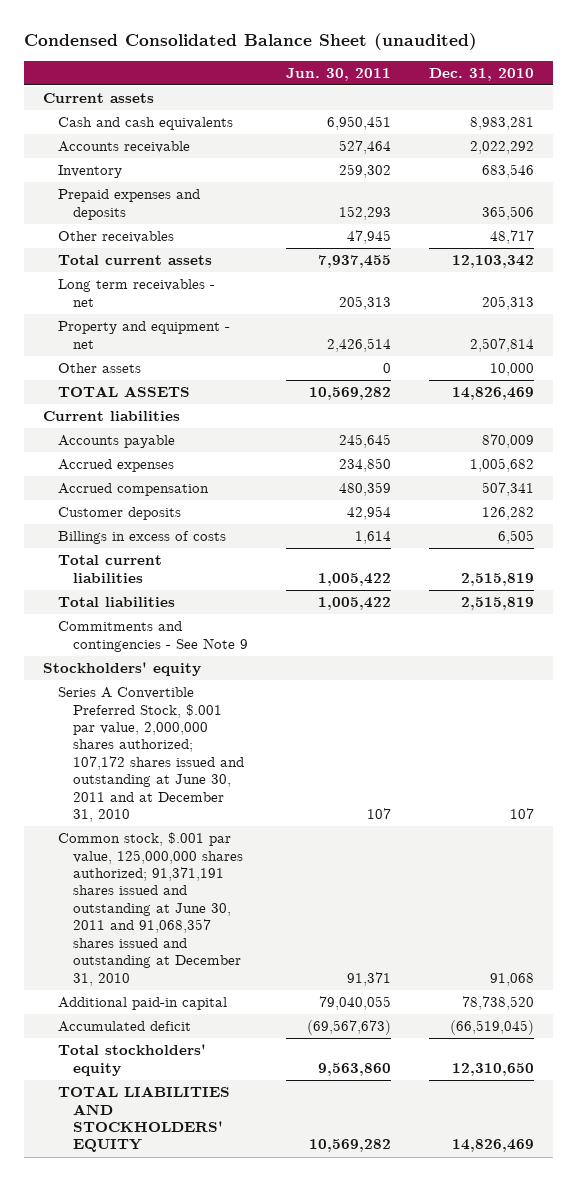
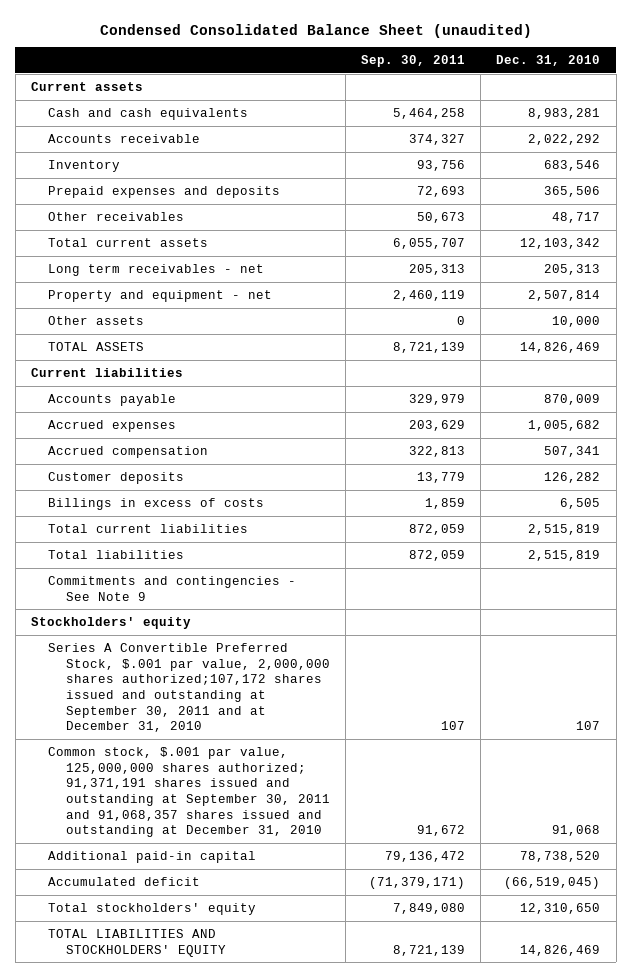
- | Jun. 30, 2011 | Dec. 31, 2010
+ | Sep. 30, 2011 | Dec. 31, 2010
- Series A Convertible Preferred Stock, $.001 par value, 2,000,000 shares authorized; 107,172 shares issued and outstanding at June 30, 2011 and at December 31, 2010 | 107 | 107
- Common stock, $.001 par value, 125,000,000 shares authorized; 91,371,191 shares issued and outstanding at June 30, 2011 and 91,068,357 shares issued and outstanding at December 31, 2010 | 91,371 | 91,068
+ Series A Convertible Preferred Stock, $.001 par value, 2,000,000 shares authorized;107,172 shares issued and outstanding at September 30, 2011 and at December 31, 2010 | 107 | 107
+ Common stock, $.001 par value, 125,000,000 shares authorized; 91,371,191 shares issued and outstanding at September 30, 2011 and 91,068,357 shares issued and outstanding at December 31, 2010 | 91,672 | 91,068

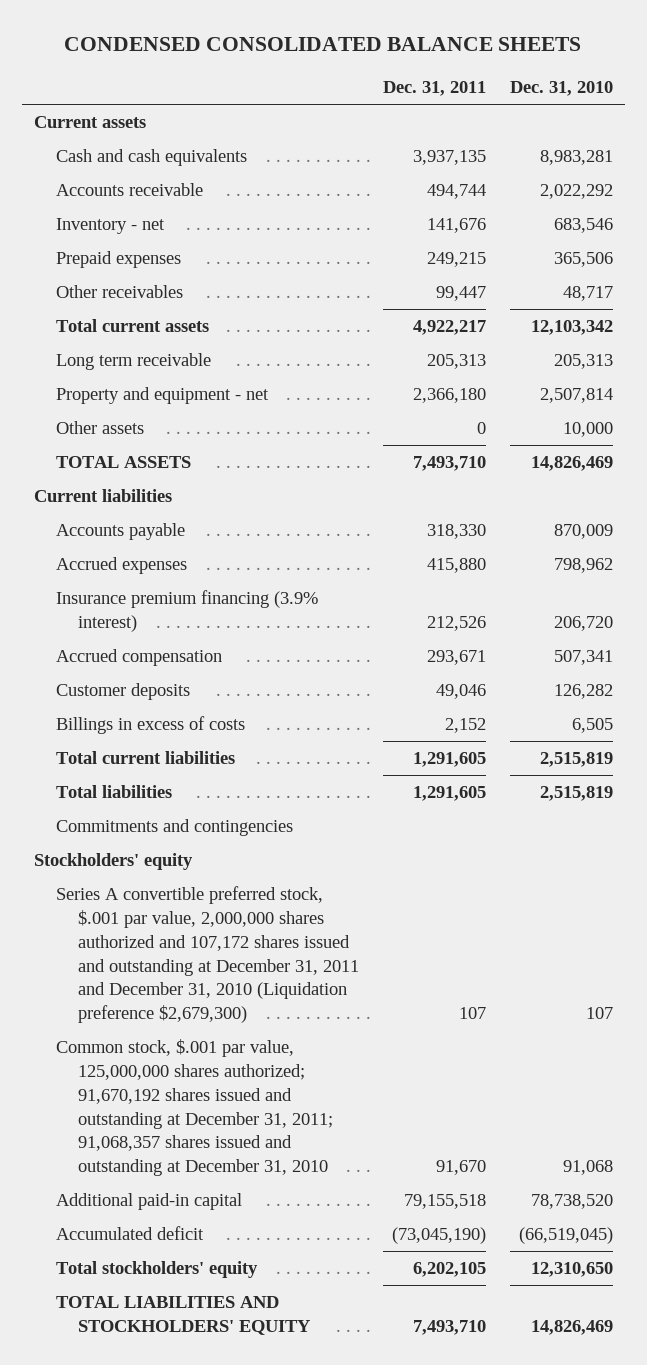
- Condensed Consolidated Balance Sheet (unaudited)
+ CONDENSED CONSOLIDATED BALANCE SHEETS
- | Sep. 30, 2011 | Dec. 31, 2010
+ | Dec. 31, 2011 | Dec. 31, 2010
- Inventory | 93,756 | 683,546
- Prepaid expenses and deposits | 72,693 | 365,506
+ Inventory - net | 141,676 | 683,546
+ Prepaid expenses | 249,215 | 365,506
- Long term receivables - net | 205,313 | 205,313
+ Long term receivable | 205,313 | 205,313
- Accrued expenses | 203,629 | 1,005,682
+ Accrued expenses | 415,880 | 798,962
+ Insurance premium financing (3.9% interest) | 212,526 | 206,720
- Commitments and contingencies - See Note 9
+ Commitments and contingencies
- Series A Convertible Preferred Stock, $.001 par value, 2,000,000 shares authorized;107,172 shares issued and outstanding at September 30, 2011 and at December 31, 2010 | 107 | 107
- Common stock, $.001 par value, 125,000,000 shares authorized; 91,371,191 shares issued and outstanding at September 30, 2011 and 91,068,357 shares issued and outstanding at December 31, 2010 | 91,672 | 91,068
+ Series A convertible preferred stock, $.001 par value, 2,000,000 shares authorized and 107,172 shares issued and outstanding at December 31, 2011 and December 31, 2010 (Liquidation preference $2,679,300) | 107 | 107
+ Common stock, $.001 par value, 125,000,000 shares authorized; 91,670,192 shares issued and outstanding at December 31, 2011; 91,068,357 shares issued and outstanding at December 31, 2010 | 91,670 | 91,068

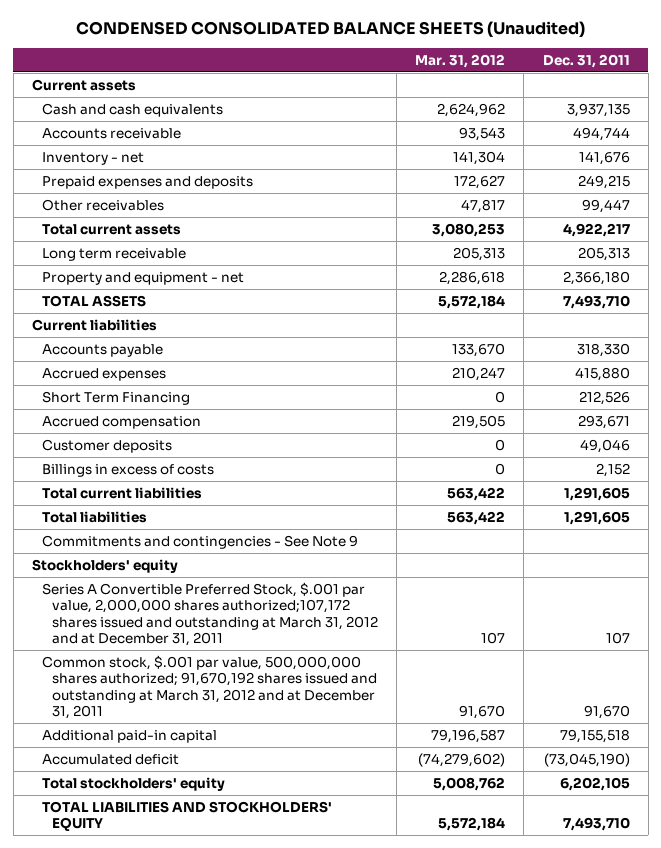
- CONDENSED CONSOLIDATED BALANCE SHEETS
+ CONDENSED CONSOLIDATED BALANCE SHEETS (Unaudited)
- | Dec. 31, 2011 | Dec. 31, 2010
+ | Mar. 31, 2012 | Dec. 31, 2011
- Prepaid expenses | 249,215 | 365,506
+ Prepaid expenses and deposits | 172,627 | 249,215
- Other assets | 0 | 10,000
- Insurance premium financing (3.9% interest) | 212,526 | 206,720
+ Short Term Financing | 0 | 212,526
- Commitments and contingencies
+ Commitments and contingencies - See Note 9
- Series A convertible preferred stock, $.001 par value, 2,000,000 shares authorized and 107,172 shares issued and outstanding at December 31, 2011 and December 31, 2010 (Liquidation preference $2,679,300) | 107 | 107
- Common stock, $.001 par value, 125,000,000 shares authorized; 91,670,192 shares issued and outstanding at December 31, 2011; 91,068,357 shares issued and outstanding at December 31, 2010 | 91,670 | 91,068
+ Series A Convertible Preferred Stock, $.001 par value, 2,000,000 shares authorized;107,172 shares issued and outstanding at March 31, 2012 and at December 31, 2011 | 107 | 107
+ Common stock, $.001 par value, 500,000,000 shares authorized; 91,670,192 shares issued and outstanding at March 31, 2012 and at December 31, 2011 | 91,670 | 91,670

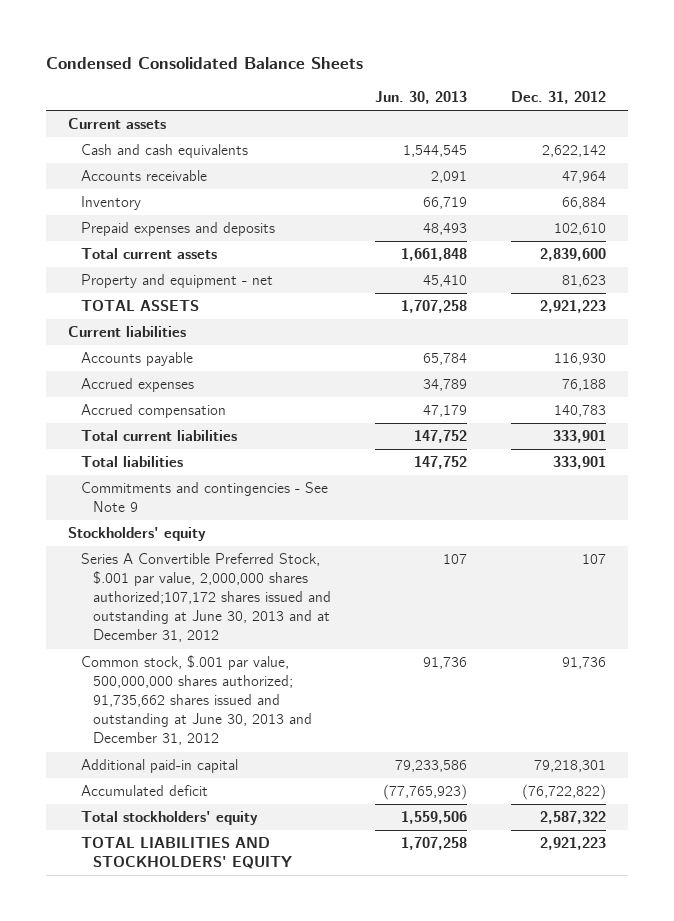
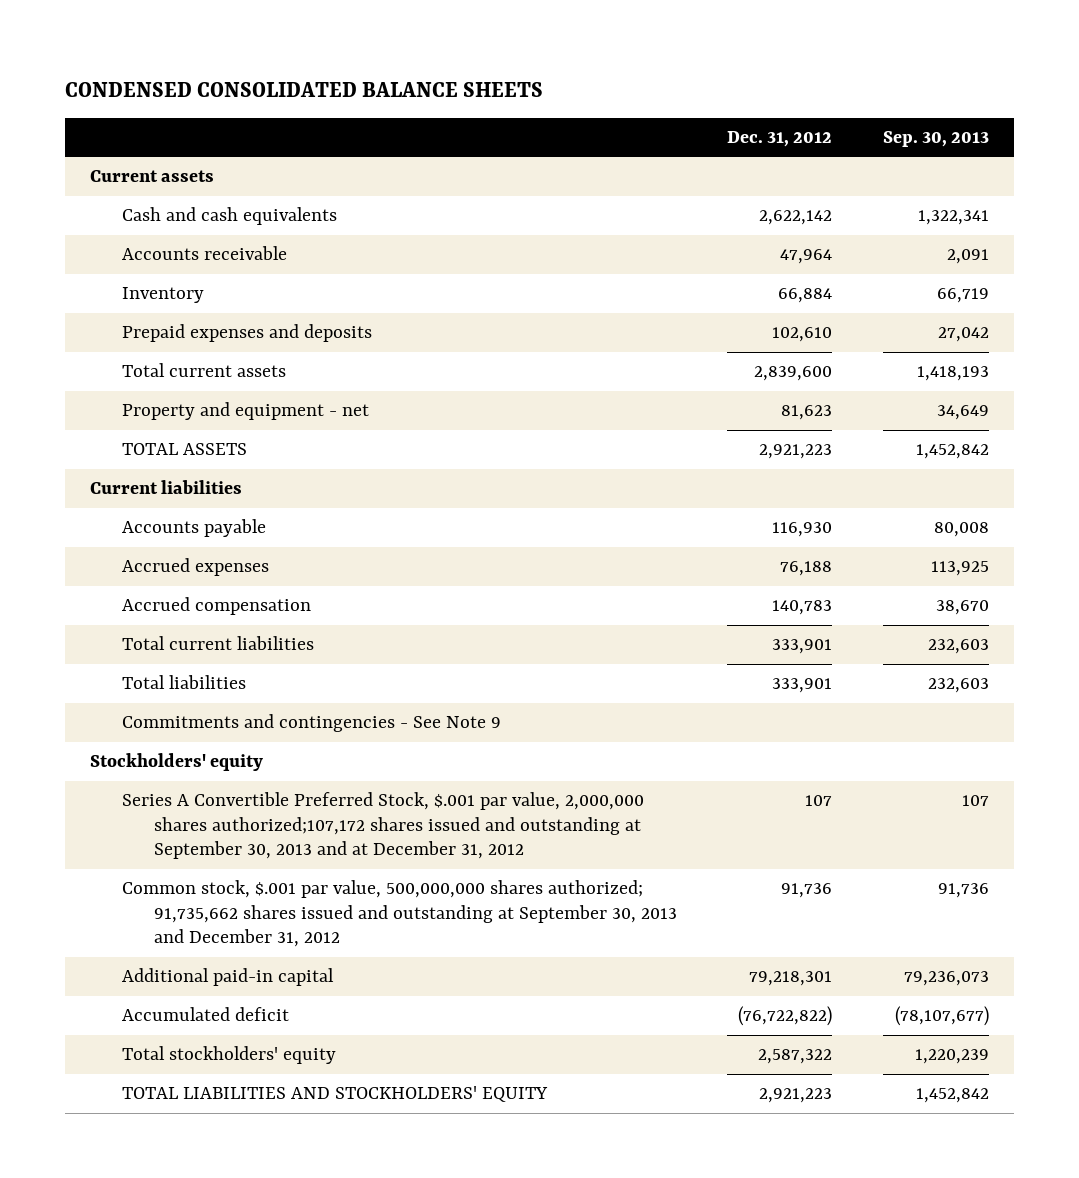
- Condensed Consolidated Balance Sheets
+ CONDENSED CONSOLIDATED BALANCE SHEETS
- | Jun. 30, 2013 | Dec. 31, 2012
+ | Dec. 31, 2012 | Sep. 30, 2013
- Series A Convertible Preferred Stock, $.001 par value, 2,000,000 shares authorized;107,172 shares issued and outstanding at June 30, 2013 and at December 31, 2012 | 107 | 107
- Common stock, $.001 par value, 500,000,000 shares authorized; 91,735,662 shares issued and outstanding at June 30, 2013 and December 31, 2012 | 91,736 | 91,736
+ Series A Convertible Preferred Stock, $.001 par value, 2,000,000 shares authorized;107,172 shares issued and outstanding at September 30, 2013 and at December 31, 2012 | 107 | 107
+ Common stock, $.001 par value, 500,000,000 shares authorized; 91,735,662 shares issued and outstanding at September 30, 2013 and December 31, 2012 | 91,736 | 91,736

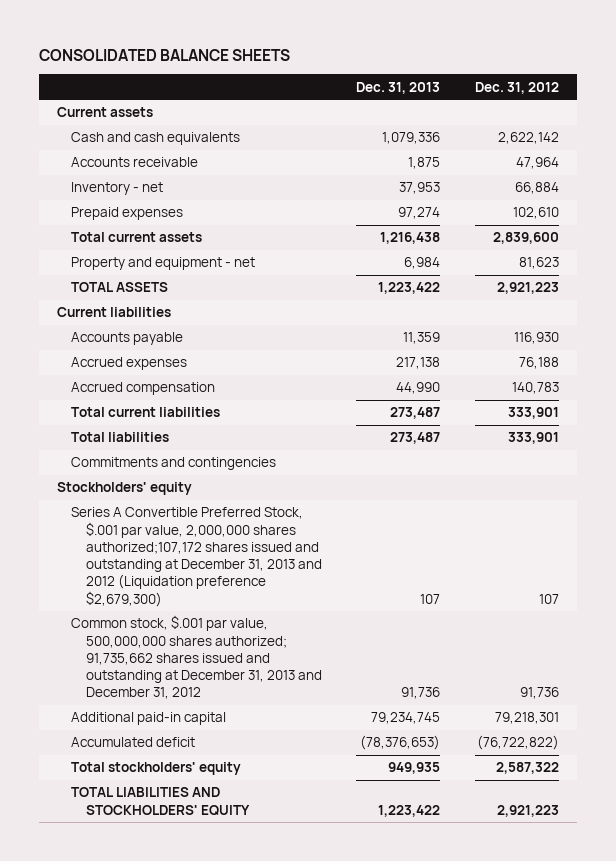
- CONDENSED CONSOLIDATED BALANCE SHEETS
+ CONSOLIDATED BALANCE SHEETS
- | Dec. 31, 2012 | Sep. 30, 2013
+ | Dec. 31, 2013 | Dec. 31, 2012
- Inventory | 66,884 | 66,719
- Prepaid expenses and deposits | 102,610 | 27,042
+ Inventory - net | 37,953 | 66,884
+ Prepaid expenses | 97,274 | 102,610
- Commitments and contingencies - See Note 9
+ Commitments and contingencies
- Series A Convertible Preferred Stock, $.001 par value, 2,000,000 shares authorized;107,172 shares issued and outstanding at September 30, 2013 and at December 31, 2012 | 107 | 107
- Common stock, $.001 par value, 500,000,000 shares authorized; 91,735,662 shares issued and outstanding at September 30, 2013 and December 31, 2012 | 91,736 | 91,736
+ Series A Convertible Preferred Stock, $.001 par value, 2,000,000 shares authorized;107,172 shares issued and outstanding at December 31, 2013 and 2012 (Liquidation preference $2,679,300) | 107 | 107
+ Common stock, $.001 par value, 500,000,000 shares authorized; 91,735,662 shares issued and outstanding at December 31, 2013 and December 31, 2012 | 91,736 | 91,736

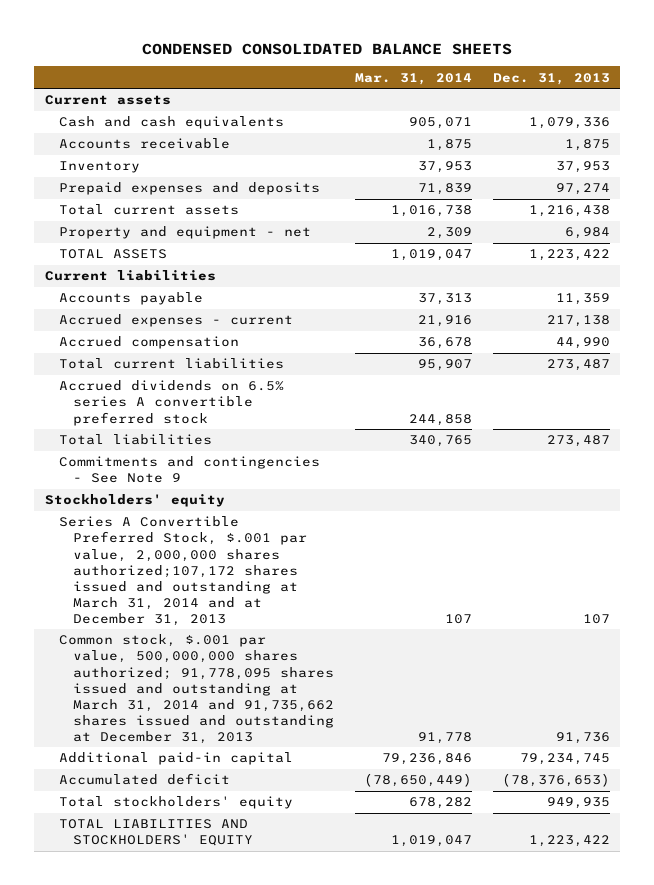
- CONSOLIDATED BALANCE SHEETS
+ CONDENSED CONSOLIDATED BALANCE SHEETS
- | Dec. 31, 2013 | Dec. 31, 2012
+ | Mar. 31, 2014 | Dec. 31, 2013
- Inventory - net | 37,953 | 66,884
- Prepaid expenses | 97,274 | 102,610
+ Inventory | 37,953 | 37,953
+ Prepaid expenses and deposits | 71,839 | 97,274
- Accrued expenses | 217,138 | 76,188
+ Accrued expenses - current | 21,916 | 217,138
+ Accrued dividends on 6.5% series A convertible preferred stock | 244,858 |
- Commitments and contingencies
+ Commitments and contingencies - See Note 9
- Series A Convertible Preferred Stock, $.001 par value, 2,000,000 shares authorized;107,172 shares issued and outstanding at December 31, 2013 and 2012 (Liquidation preference $2,679,300) | 107 | 107
- Common stock, $.001 par value, 500,000,000 shares authorized; 91,735,662 shares issued and outstanding at December 31, 2013 and December 31, 2012 | 91,736 | 91,736
+ Series A Convertible Preferred Stock, $.001 par value, 2,000,000 shares authorized;107,172 shares issued and outstanding at March 31, 2014 and at December 31, 2013 | 107 | 107
+ Common stock, $.001 par value, 500,000,000 shares authorized; 91,778,095 shares issued and outstanding at March 31, 2014 and 91,735,662 shares issued and outstanding at December 31, 2013 | 91,778 | 91,736

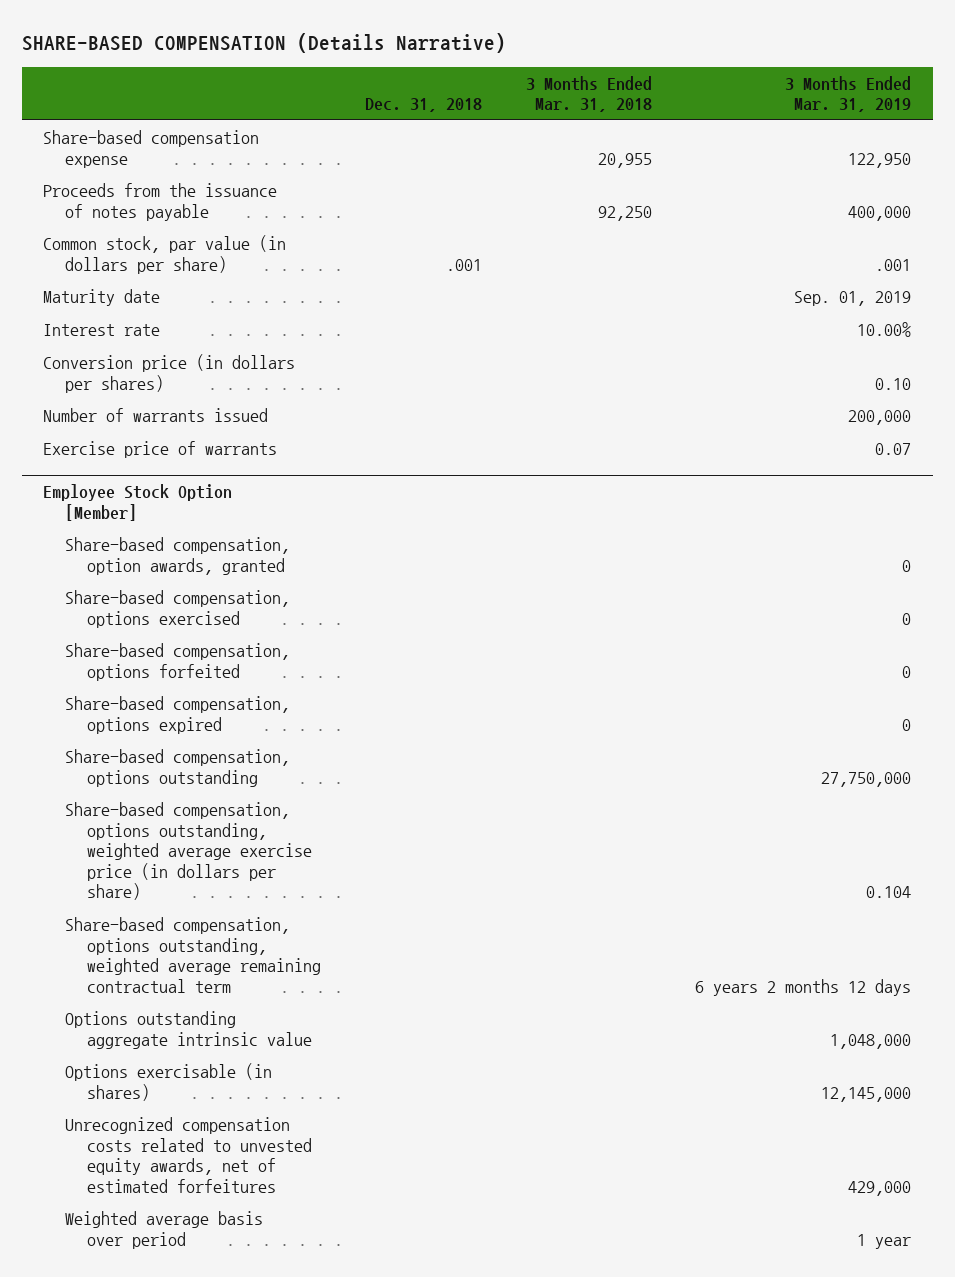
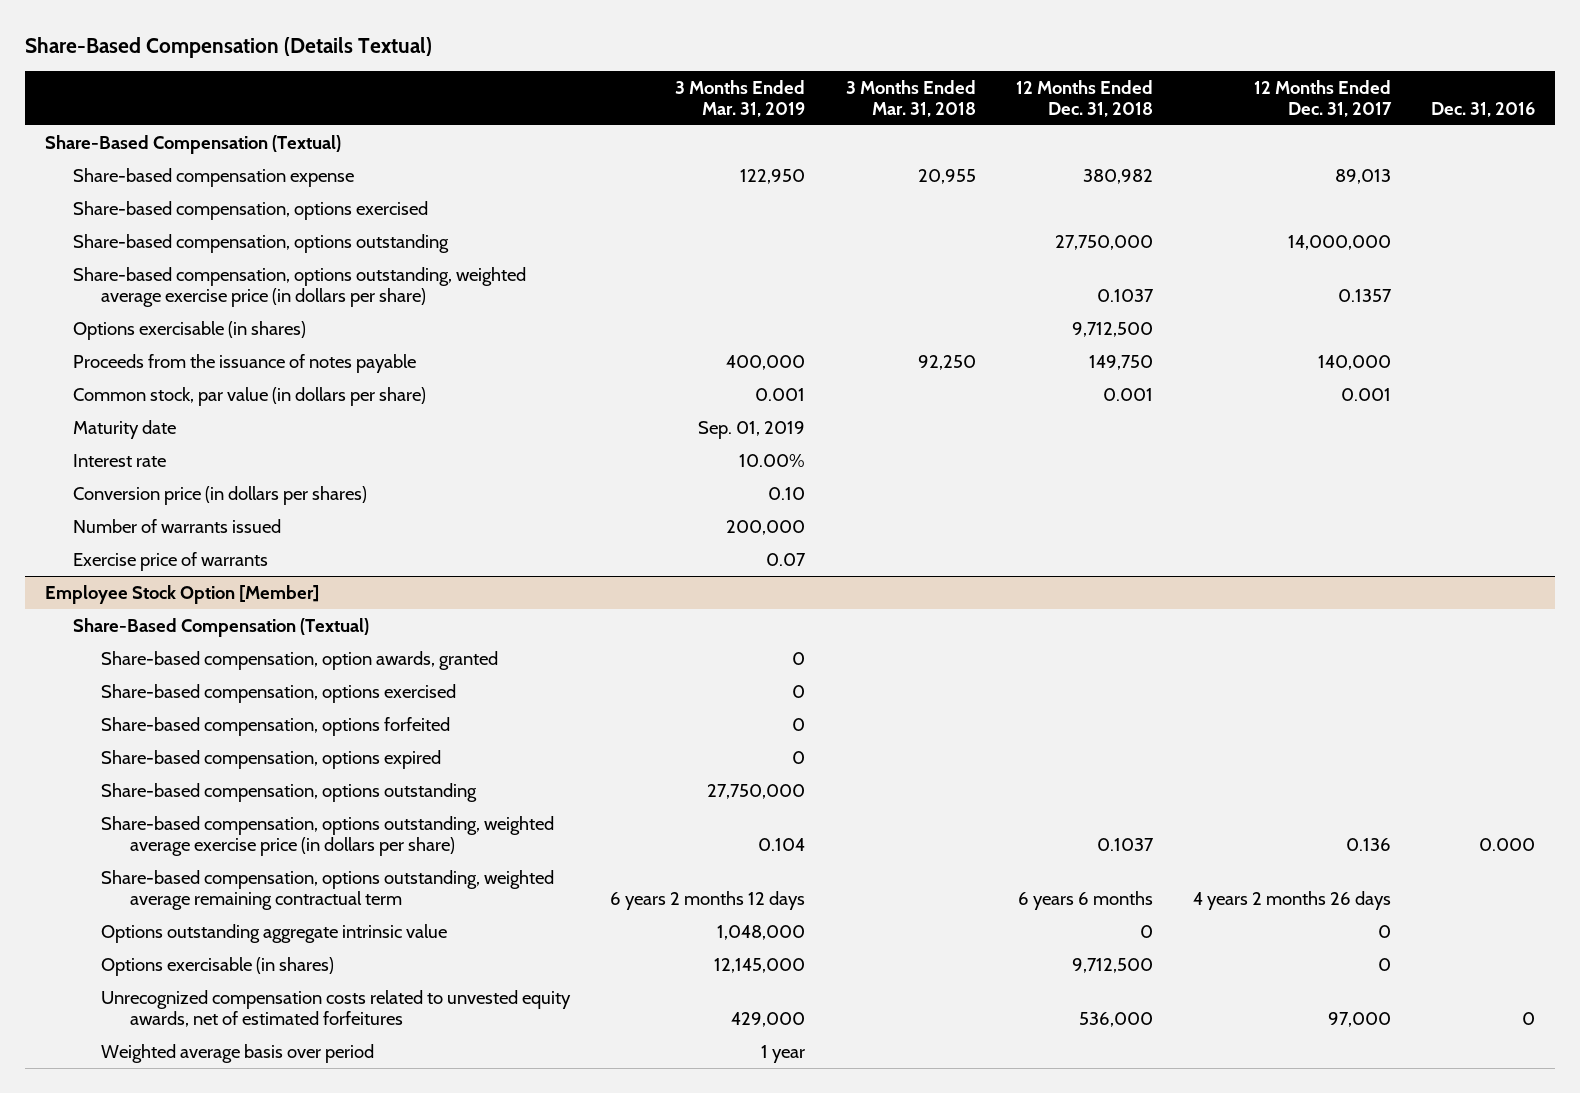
- SHARE-BASED COMPENSATION (Details Narrative)
+ Share-Based Compensation (Details Textual)
- | Dec. 31, 2018 | 3 Months Ended Mar. 31, 2018 | 3 Months Ended Mar. 31, 2019
+ | 3 Months Ended Mar. 31, 2019 | 3 Months Ended Mar. 31, 2018 | 12 Months Ended Dec. 31, 2018 | 12 Months Ended Dec. 31, 2017 | Dec. 31, 2016
+ Share-Based Compensation (Textual)
+ Share-based compensation, options exercised
+ Share-based compensation, options outstanding | | | 27,750,000 | 14,000,000 |
+ Share-based compensation, options outstanding, weighted average exercise price (in dollars per share) | | | 0.1037 | 0.1357 |
+ Options exercisable (in shares) | | | 9,712,500 | |
- Common stock, par value (in dollars per share) | .001 | | .001
+ Common stock, par value (in dollars per share) | 0.001 | | 0.001 | 0.001 |
@ Employee Stock Option [Member]
+ Share-Based Compensation (Textual)

